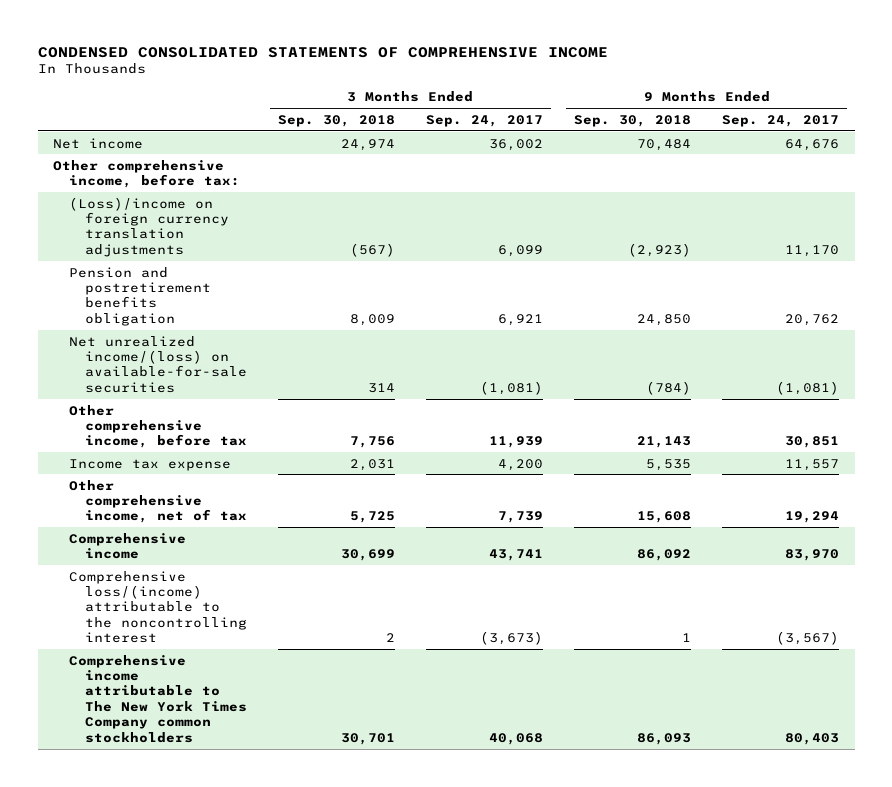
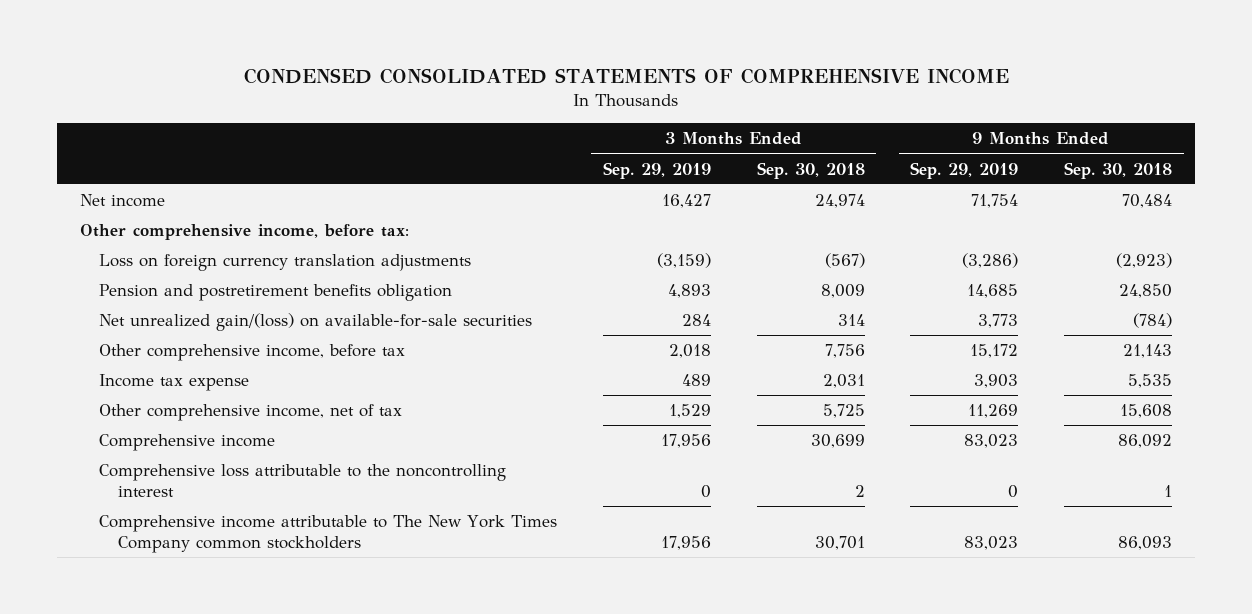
- | 3 Months Ended Sep. 30, 2018 | 3 Months Ended Sep. 24, 2017 | 9 Months Ended Sep. 30, 2018 | 9 Months Ended Sep. 24, 2017
+ | 3 Months Ended Sep. 29, 2019 | 3 Months Ended Sep. 30, 2018 | 9 Months Ended Sep. 29, 2019 | 9 Months Ended Sep. 30, 2018
- (Loss)/income on foreign currency translation adjustments | (567) | 6,099 | (2,923) | 11,170
+ Loss on foreign currency translation adjustments | (3,159) | (567) | (3,286) | (2,923)
- Net unrealized income/(loss) on available-for-sale securities | 314 | (1,081) | (784) | (1,081)
+ Net unrealized gain/(loss) on available-for-sale securities | 284 | 314 | 3,773 | (784)
- Comprehensive loss/(income) attributable to the noncontrolling interest | 2 | (3,673) | 1 | (3,567)
+ Comprehensive loss attributable to the noncontrolling interest | 0 | 2 | 0 | 1

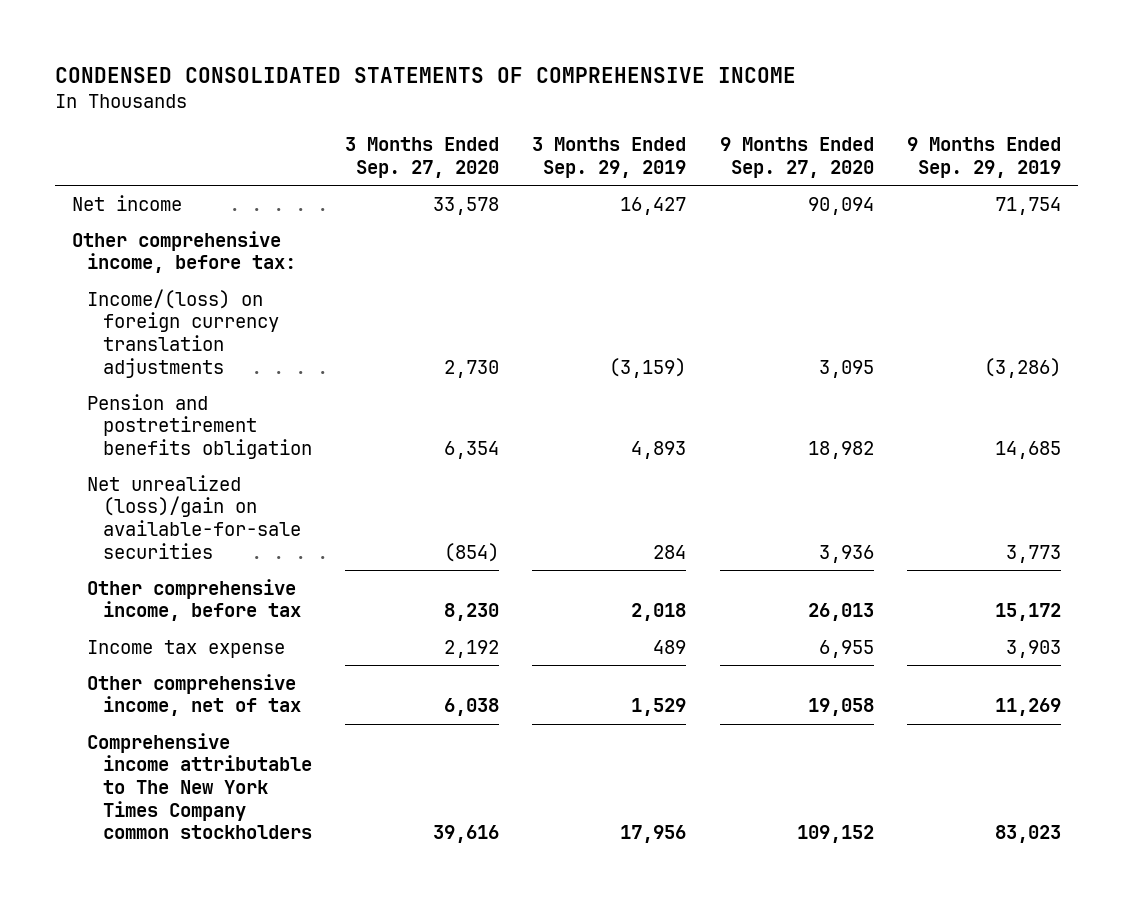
- | 3 Months Ended Sep. 29, 2019 | 3 Months Ended Sep. 30, 2018 | 9 Months Ended Sep. 29, 2019 | 9 Months Ended Sep. 30, 2018
+ | 3 Months Ended Sep. 27, 2020 | 3 Months Ended Sep. 29, 2019 | 9 Months Ended Sep. 27, 2020 | 9 Months Ended Sep. 29, 2019
- Loss on foreign currency translation adjustments | (3,159) | (567) | (3,286) | (2,923)
+ Income/(loss) on foreign currency translation adjustments | 2,730 | (3,159) | 3,095 | (3,286)
- Net unrealized gain/(loss) on available-for-sale securities | 284 | 314 | 3,773 | (784)
+ Net unrealized (loss)/gain on available-for-sale securities | (854) | 284 | 3,936 | 3,773
- Comprehensive income | 17,956 | 30,699 | 83,023 | 86,092
- Comprehensive loss attributable to the noncontrolling interest | 0 | 2 | 0 | 1

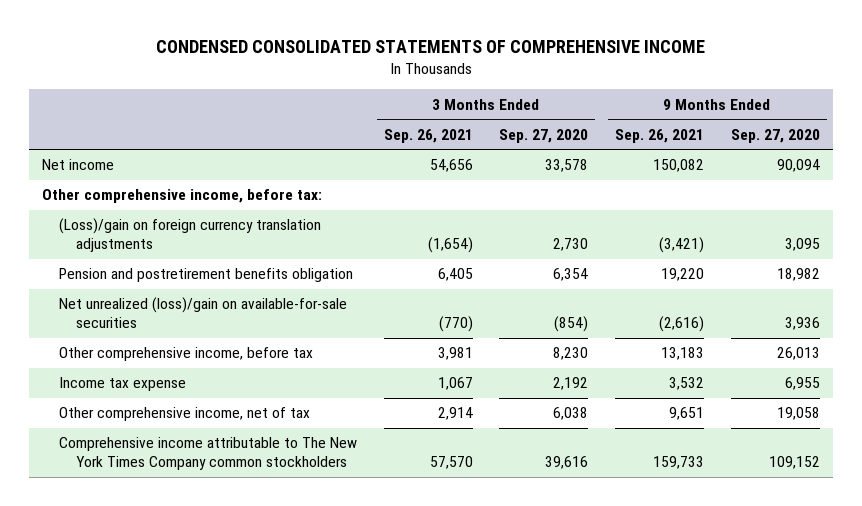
- | 3 Months Ended Sep. 27, 2020 | 3 Months Ended Sep. 29, 2019 | 9 Months Ended Sep. 27, 2020 | 9 Months Ended Sep. 29, 2019
+ | 3 Months Ended Sep. 26, 2021 | 3 Months Ended Sep. 27, 2020 | 9 Months Ended Sep. 26, 2021 | 9 Months Ended Sep. 27, 2020
- Income/(loss) on foreign currency translation adjustments | 2,730 | (3,159) | 3,095 | (3,286)
+ (Loss)/gain on foreign currency translation adjustments | (1,654) | 2,730 | (3,421) | 3,095

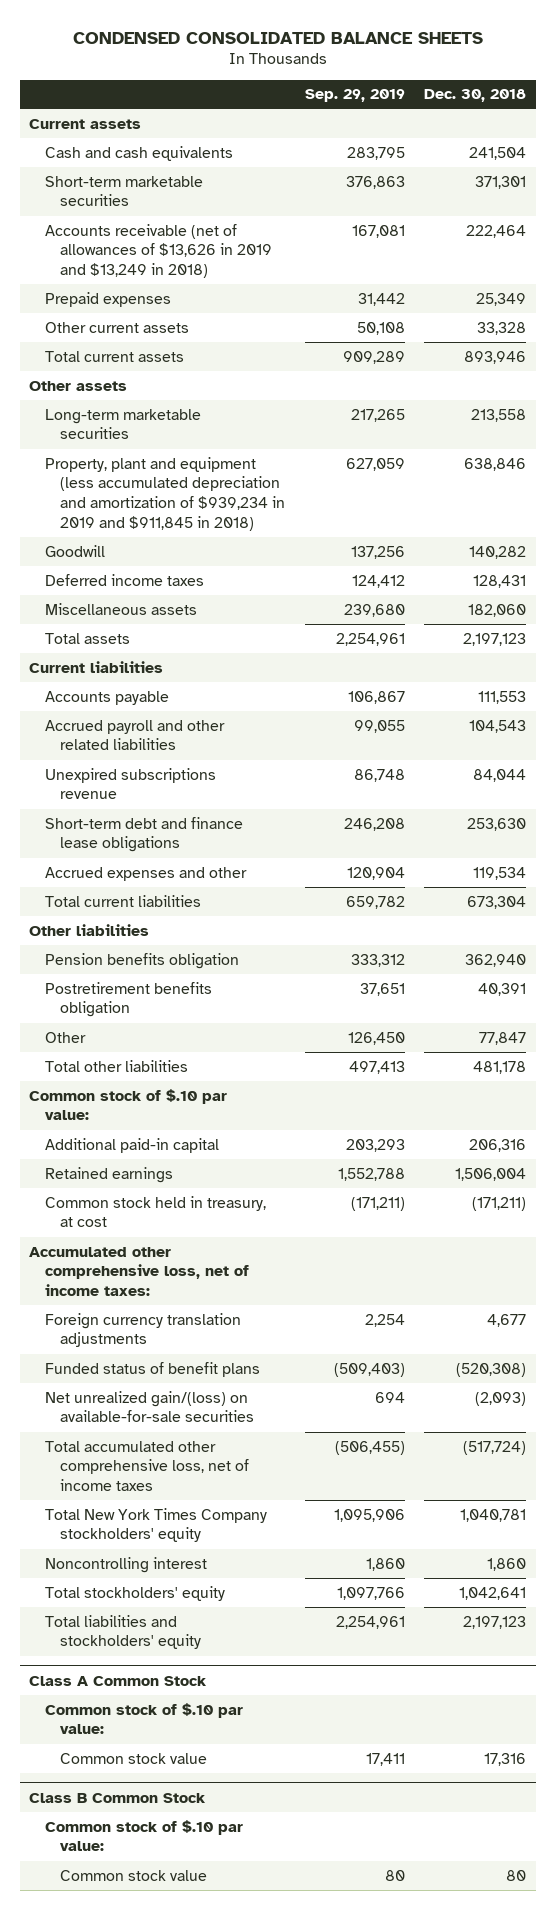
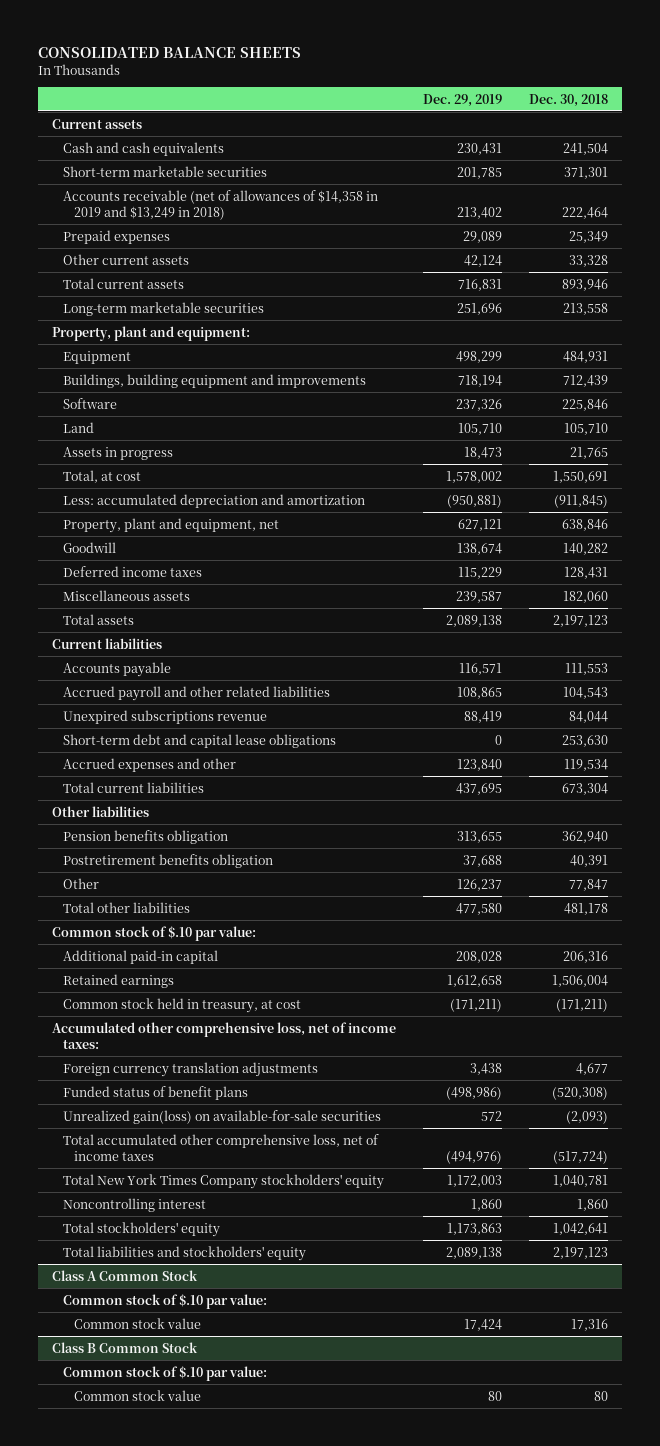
- CONDENSED CONSOLIDATED BALANCE SHEETS
+ CONSOLIDATED BALANCE SHEETS
- | Sep. 29, 2019 | Dec. 30, 2018
+ | Dec. 29, 2019 | Dec. 30, 2018
- Accounts receivable (net of allowances of $13,626 in 2019 and $13,249 in 2018) | 167,081 | 222,464
+ Accounts receivable (net of allowances of $14,358 in 2019 and $13,249 in 2018) | 213,402 | 222,464
- Other assets
- Property, plant and equipment (less accumulated depreciation and amortization of $939,234 in 2019 and $911,845 in 2018) | 627,059 | 638,846
+ Property, plant and equipment:
+ Equipment | 498,299 | 484,931
+ Buildings, building equipment and improvements | 718,194 | 712,439
+ Software | 237,326 | 225,846
+ Land | 105,710 | 105,710
+ Assets in progress | 18,473 | 21,765
+ Total, at cost | 1,578,002 | 1,550,691
+ Less: accumulated depreciation and amortization | (950,881) | (911,845)
+ Property, plant and equipment, net | 627,121 | 638,846
- Short-term debt and finance lease obligations | 246,208 | 253,630
+ Short-term debt and capital lease obligations | 0 | 253,630
- Net unrealized gain/(loss) on available-for-sale securities | 694 | (2,093)
+ Unrealized gain(loss) on available-for-sale securities | 572 | (2,093)

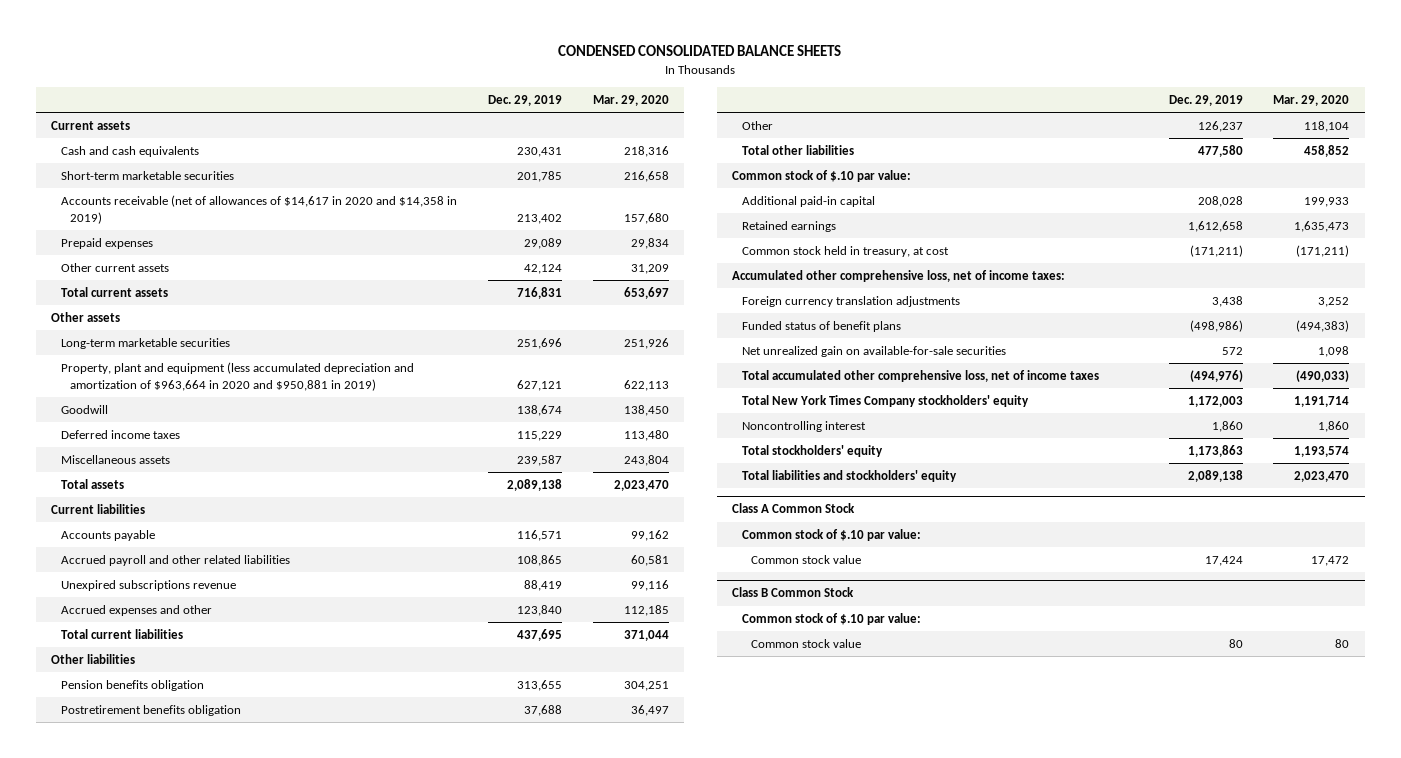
- CONSOLIDATED BALANCE SHEETS
+ CONDENSED CONSOLIDATED BALANCE SHEETS
- | Dec. 29, 2019 | Dec. 30, 2018
+ | Dec. 29, 2019 | Mar. 29, 2020
- Accounts receivable (net of allowances of $14,358 in 2019 and $13,249 in 2018) | 213,402 | 222,464
+ Accounts receivable (net of allowances of $14,617 in 2020 and $14,358 in 2019) | 213,402 | 157,680
+ Other assets
- Property, plant and equipment:
- Equipment | 498,299 | 484,931
- Buildings, building equipment and improvements | 718,194 | 712,439
- Software | 237,326 | 225,846
- Land | 105,710 | 105,710
- Assets in progress | 18,473 | 21,765
- Total, at cost | 1,578,002 | 1,550,691
- Less: accumulated depreciation and amortization | (950,881) | (911,845)
- Property, plant and equipment, net | 627,121 | 638,846
+ Property, plant and equipment (less accumulated depreciation and amortization of $963,664 in 2020 and $950,881 in 2019) | 627,121 | 622,113
- Short-term debt and capital lease obligations | 0 | 253,630
- Unrealized gain(loss) on available-for-sale securities | 572 | (2,093)
+ Net unrealized gain on available-for-sale securities | 572 | 1,098

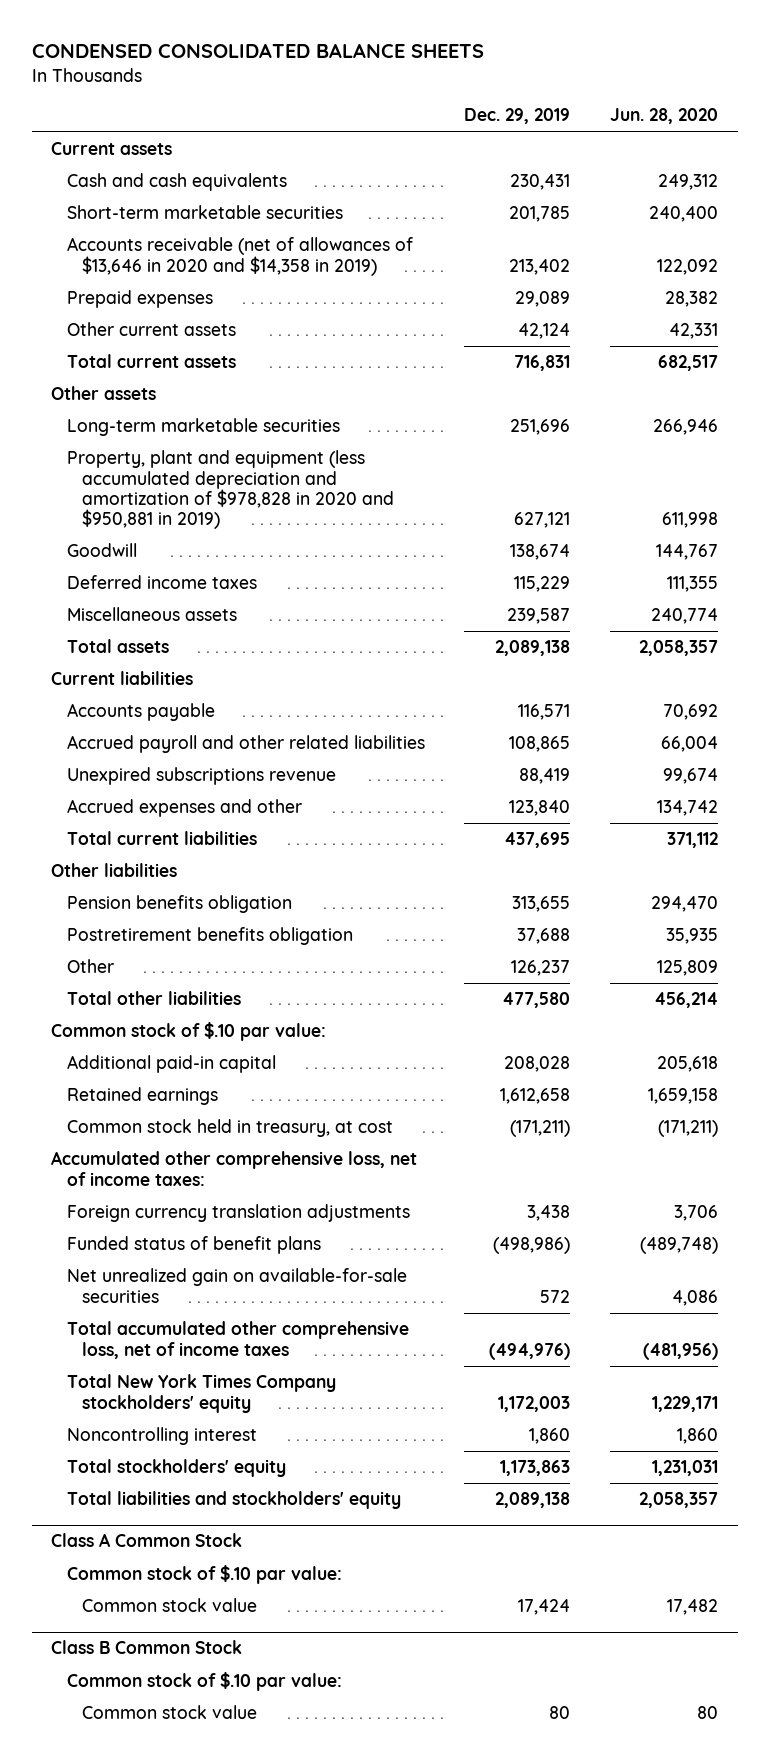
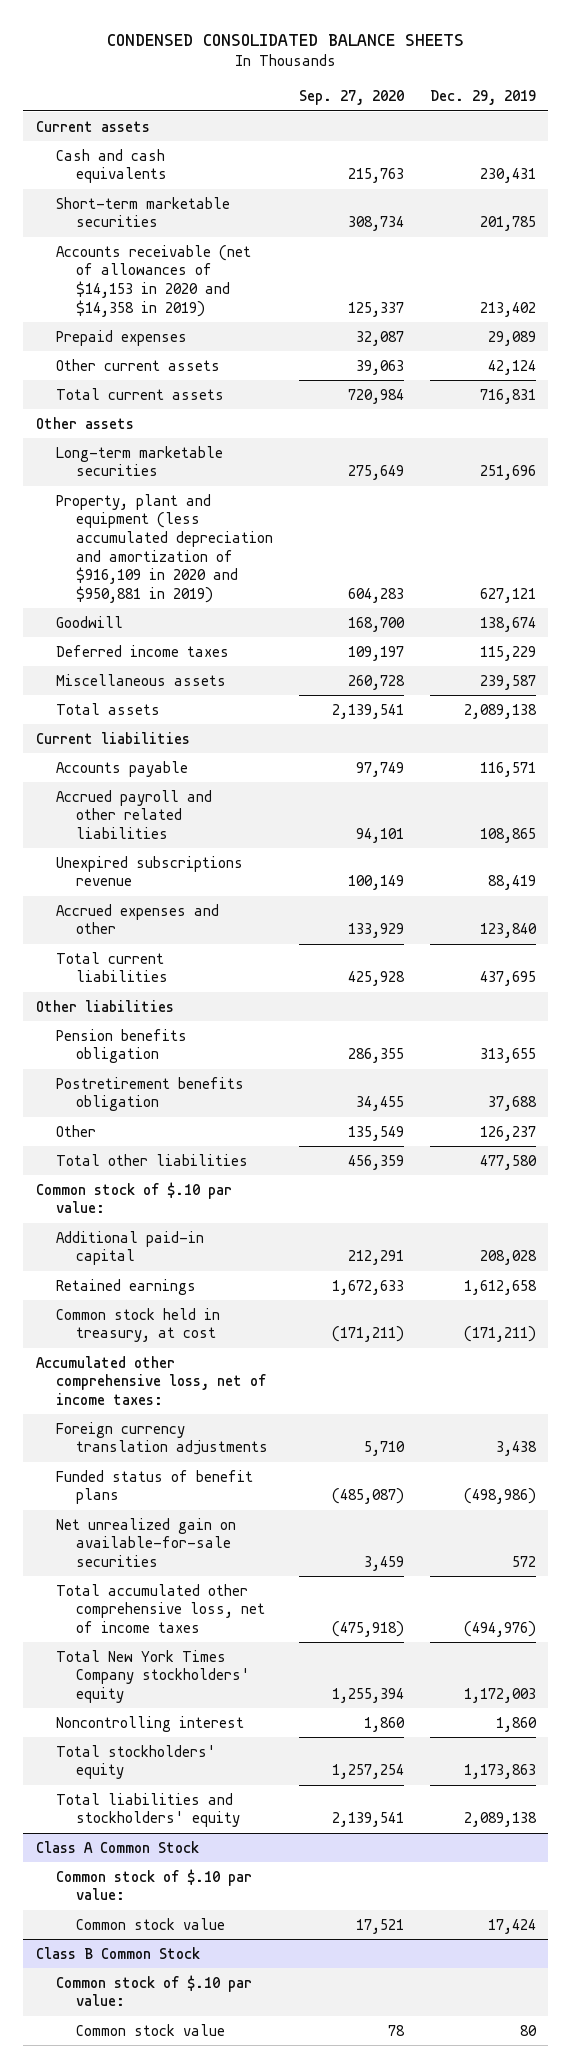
- | Dec. 29, 2019 | Jun. 28, 2020
+ | Sep. 27, 2020 | Dec. 29, 2019
- Accounts receivable (net of allowances of $13,646 in 2020 and $14,358 in 2019) | 213,402 | 122,092
+ Accounts receivable (net of allowances of $14,153 in 2020 and $14,358 in 2019) | 125,337 | 213,402
- Property, plant and equipment (less accumulated depreciation and amortization of $978,828 in 2020 and $950,881 in 2019) | 627,121 | 611,998
+ Property, plant and equipment (less accumulated depreciation and amortization of $916,109 in 2020 and $950,881 in 2019) | 604,283 | 627,121

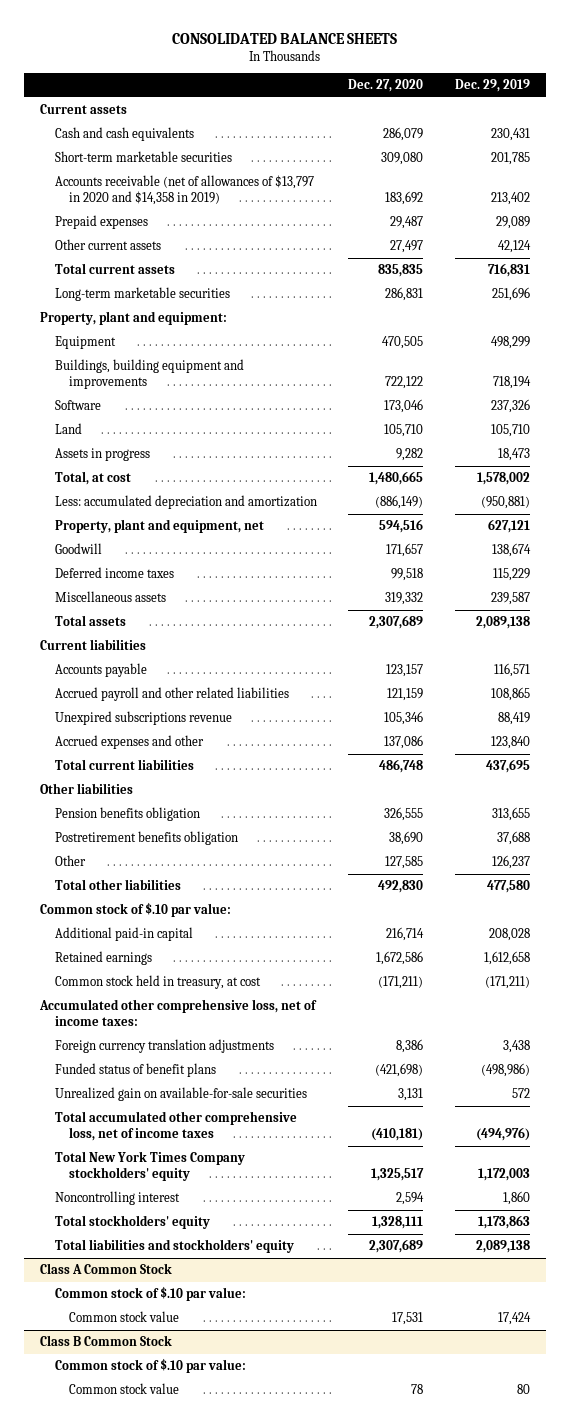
- CONDENSED CONSOLIDATED BALANCE SHEETS
+ CONSOLIDATED BALANCE SHEETS
- | Sep. 27, 2020 | Dec. 29, 2019
+ | Dec. 27, 2020 | Dec. 29, 2019
- Accounts receivable (net of allowances of $14,153 in 2020 and $14,358 in 2019) | 125,337 | 213,402
+ Accounts receivable (net of allowances of $13,797 in 2020 and $14,358 in 2019) | 183,692 | 213,402
- Other assets
- Property, plant and equipment (less accumulated depreciation and amortization of $916,109 in 2020 and $950,881 in 2019) | 604,283 | 627,121
+ Property, plant and equipment:
+ Equipment | 470,505 | 498,299
+ Buildings, building equipment and improvements | 722,122 | 718,194
+ Software | 173,046 | 237,326
+ Land | 105,710 | 105,710
+ Assets in progress | 9,282 | 18,473
+ Total, at cost | 1,480,665 | 1,578,002
+ Less: accumulated depreciation and amortization | (886,149) | (950,881)
+ Property, plant and equipment, net | 594,516 | 627,121
- Net unrealized gain on available-for-sale securities | 3,459 | 572
+ Unrealized gain on available-for-sale securities | 3,131 | 572

